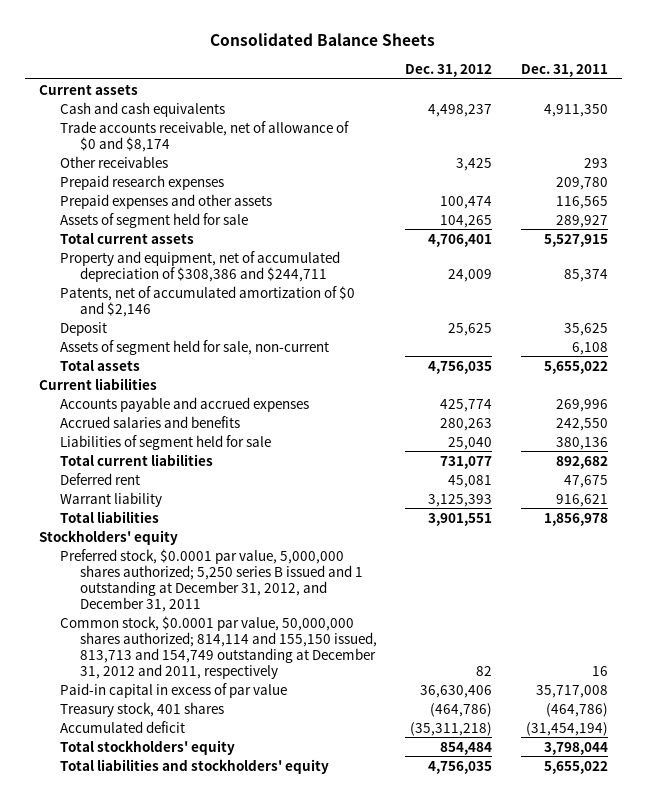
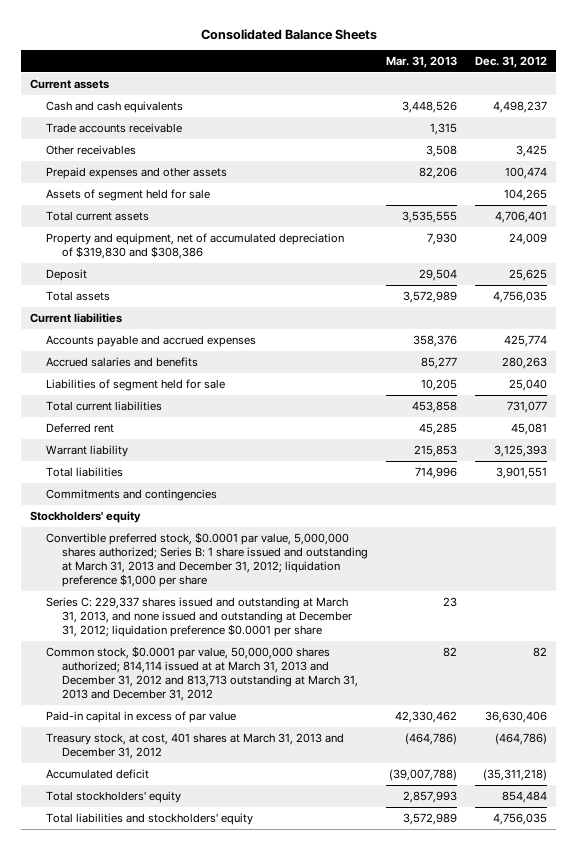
- | Dec. 31, 2012 | Dec. 31, 2011
+ | Mar. 31, 2013 | Dec. 31, 2012
- Trade accounts receivable, net of allowance of $0 and $8,174
+ Trade accounts receivable | 1,315 |
- Prepaid research expenses | | 209,780
- Property and equipment, net of accumulated depreciation of $308,386 and $244,711 | 24,009 | 85,374
- Patents, net of accumulated amortization of $0 and $2,146
+ Property and equipment, net of accumulated depreciation of $319,830 and $308,386 | 7,930 | 24,009
- Assets of segment held for sale, non-current | | 6,108
+ Commitments and contingencies
- Preferred stock, $0.0001 par value, 5,000,000 shares authorized; 5,250 series B issued and 1 outstanding at December 31, 2012, and December 31, 2011
- Common stock, $0.0001 par value, 50,000,000 shares authorized; 814,114 and 155,150 issued, 813,713 and 154,749 outstanding at December 31, 2012 and 2011, respectively | 82 | 16
+ Convertible preferred stock, $0.0001 par value, 5,000,000 shares authorized; Series B: 1 share issued and outstanding at March 31, 2013 and December 31, 2012; liquidation preference $1,000 per share
+ Series C: 229,337 shares issued and outstanding at March 31, 2013, and none issued and outstanding at December 31, 2012; liquidation preference $0.0001 per share | 23 |
+ Common stock, $0.0001 par value, 50,000,000 shares authorized; 814,114 issued at at March 31, 2013 and December 31, 2012 and 813,713 outstanding at March 31, 2013 and December 31, 2012 | 82 | 82
- Treasury stock, 401 shares | (464,786) | (464,786)
+ Treasury stock, at cost, 401 shares at March 31, 2013 and December 31, 2012 | (464,786) | (464,786)

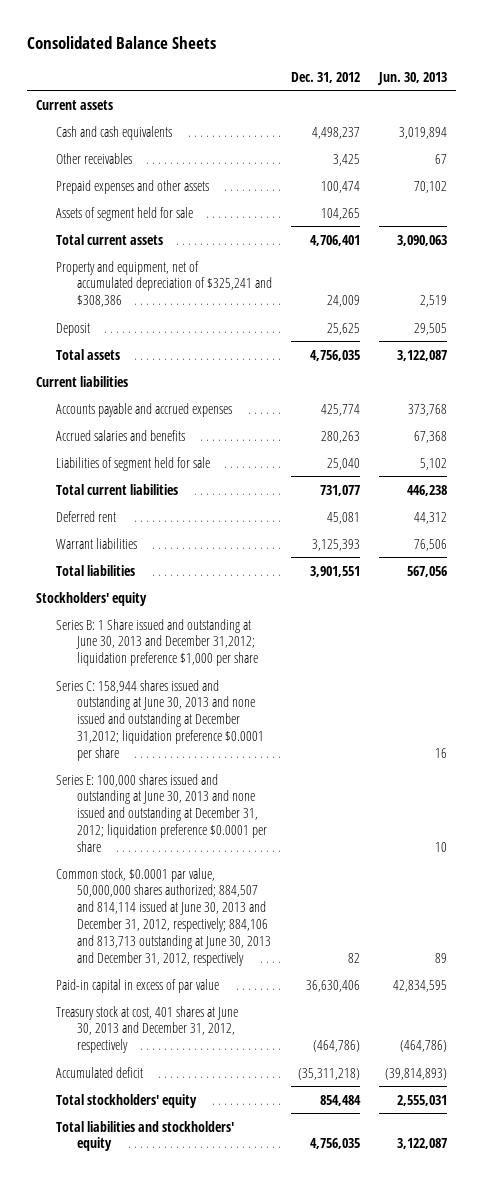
- | Mar. 31, 2013 | Dec. 31, 2012
+ | Dec. 31, 2012 | Jun. 30, 2013
- Trade accounts receivable | 1,315 |
- Property and equipment, net of accumulated depreciation of $319,830 and $308,386 | 7,930 | 24,009
+ Property and equipment, net of accumulated depreciation of $325,241 and $308,386 | 24,009 | 2,519
- Warrant liability | 215,853 | 3,125,393
+ Warrant liabilities | 3,125,393 | 76,506
- Commitments and contingencies
- Convertible preferred stock, $0.0001 par value, 5,000,000 shares authorized; Series B: 1 share issued and outstanding at March 31, 2013 and December 31, 2012; liquidation preference $1,000 per share
- Series C: 229,337 shares issued and outstanding at March 31, 2013, and none issued and outstanding at December 31, 2012; liquidation preference $0.0001 per share | 23 |
- Common stock, $0.0001 par value, 50,000,000 shares authorized; 814,114 issued at at March 31, 2013 and December 31, 2012 and 813,713 outstanding at March 31, 2013 and December 31, 2012 | 82 | 82
+ Series B: 1 Share issued and outstanding at June 30, 2013 and December 31,2012; liquidation preference $1,000 per share
+ Series C: 158,944 shares issued and outstanding at June 30, 2013 and none issued and outstanding at December 31,2012; liquidation preference $0.0001 per share | | 16
+ Series E: 100,000 shares issued and outstanding at June 30, 2013 and none issued and outstanding at December 31, 2012; liquidation preference $0.0001 per share | | 10
+ Common stock, $0.0001 par value, 50,000,000 shares authorized; 884,507 and 814,114 issued at June 30, 2013 and December 31, 2012, respectively; 884,106 and 813,713 outstanding at June 30, 2013 and December 31, 2012, respectively | 82 | 89
- Treasury stock, at cost, 401 shares at March 31, 2013 and December 31, 2012 | (464,786) | (464,786)
+ Treasury stock at cost, 401 shares at June 30, 2013 and December 31, 2012, respectively | (464,786) | (464,786)

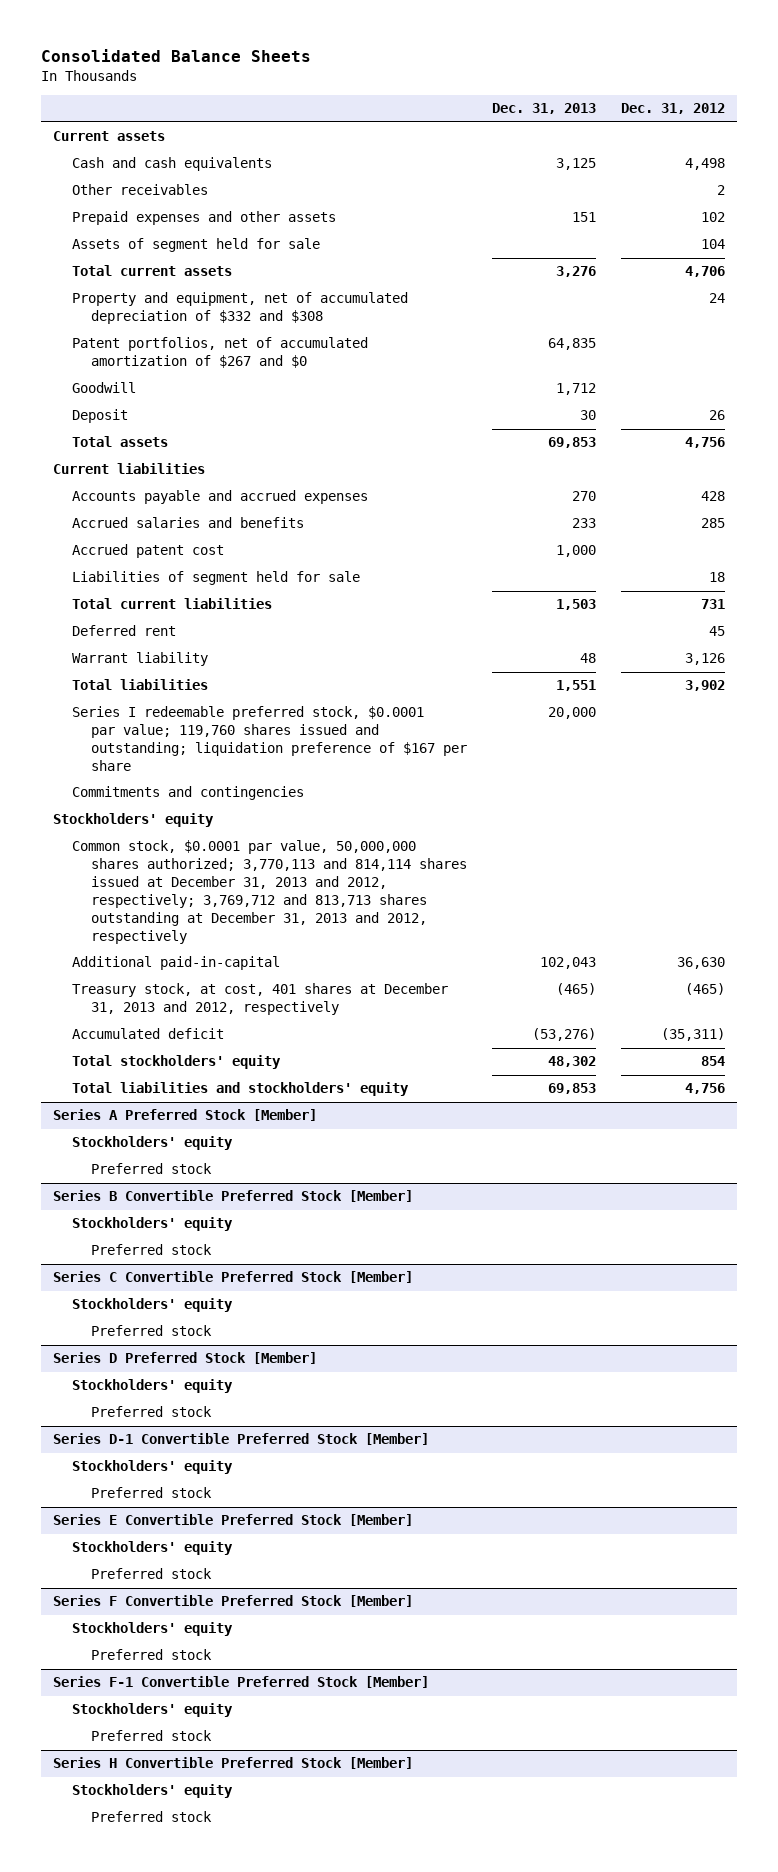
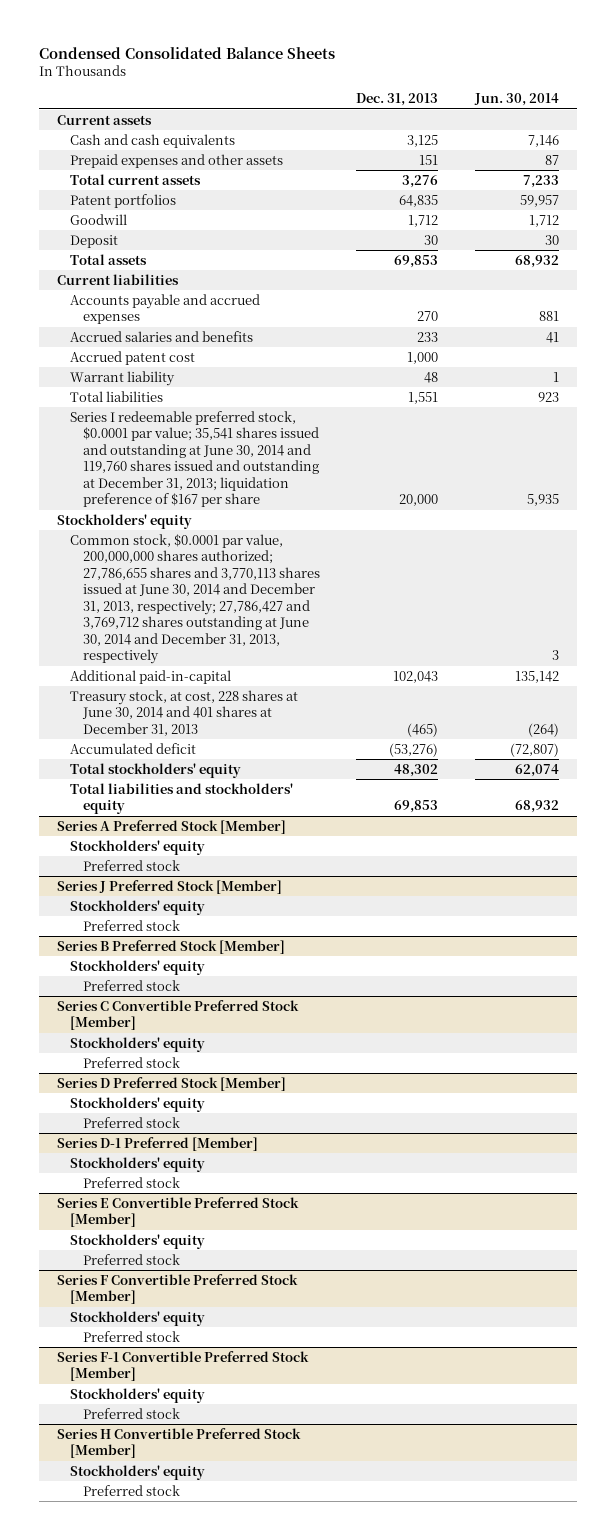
- Consolidated Balance Sheets
+ Condensed Consolidated Balance Sheets
- | Dec. 31, 2013 | Dec. 31, 2012
+ | Dec. 31, 2013 | Jun. 30, 2014
- Other receivables | | 2
- Assets of segment held for sale | | 104
- Property and equipment, net of accumulated depreciation of $332 and $308 | | 24
- Patent portfolios, net of accumulated amortization of $267 and $0 | 64,835 |
+ Patent portfolios | 64,835 | 59,957
- Liabilities of segment held for sale | | 18
- Total current liabilities | 1,503 | 731
- Deferred rent | | 45
- Series I redeemable preferred stock, $0.0001 par value; 119,760 shares issued and outstanding; liquidation preference of $167 per share | 20,000 |
- Commitments and contingencies
+ Series I redeemable preferred stock, $0.0001 par value; 35,541 shares issued and outstanding at June 30, 2014 and 119,760 shares issued and outstanding at December 31, 2013; liquidation preference of $167 per share | 20,000 | 5,935
- Common stock, $0.0001 par value, 50,000,000 shares authorized; 3,770,113 and 814,114 shares issued at December 31, 2013 and 2012, respectively; 3,769,712 and 813,713 shares outstanding at December 31, 2013 and 2012, respectively
+ Common stock, $0.0001 par value, 200,000,000 shares authorized; 27,786,655 shares and 3,770,113 shares issued at June 30, 2014 and December 31, 2013, respectively; 27,786,427 and 3,769,712 shares outstanding at June 30, 2014 and December 31, 2013, respectively | | 3
- Treasury stock, at cost, 401 shares at December 31, 2013 and 2012, respectively | (465) | (465)
+ Treasury stock, at cost, 228 shares at June 30, 2014 and 401 shares at December 31, 2013 | (465) | (264)
- Series B Convertible Preferred Stock [Member]
+ Series J Preferred Stock [Member]
+ Series B Preferred Stock [Member]
+ Stockholders' equity
+ Preferred stock
- Series D-1 Convertible Preferred Stock [Member]
+ Series D-1 Preferred [Member]

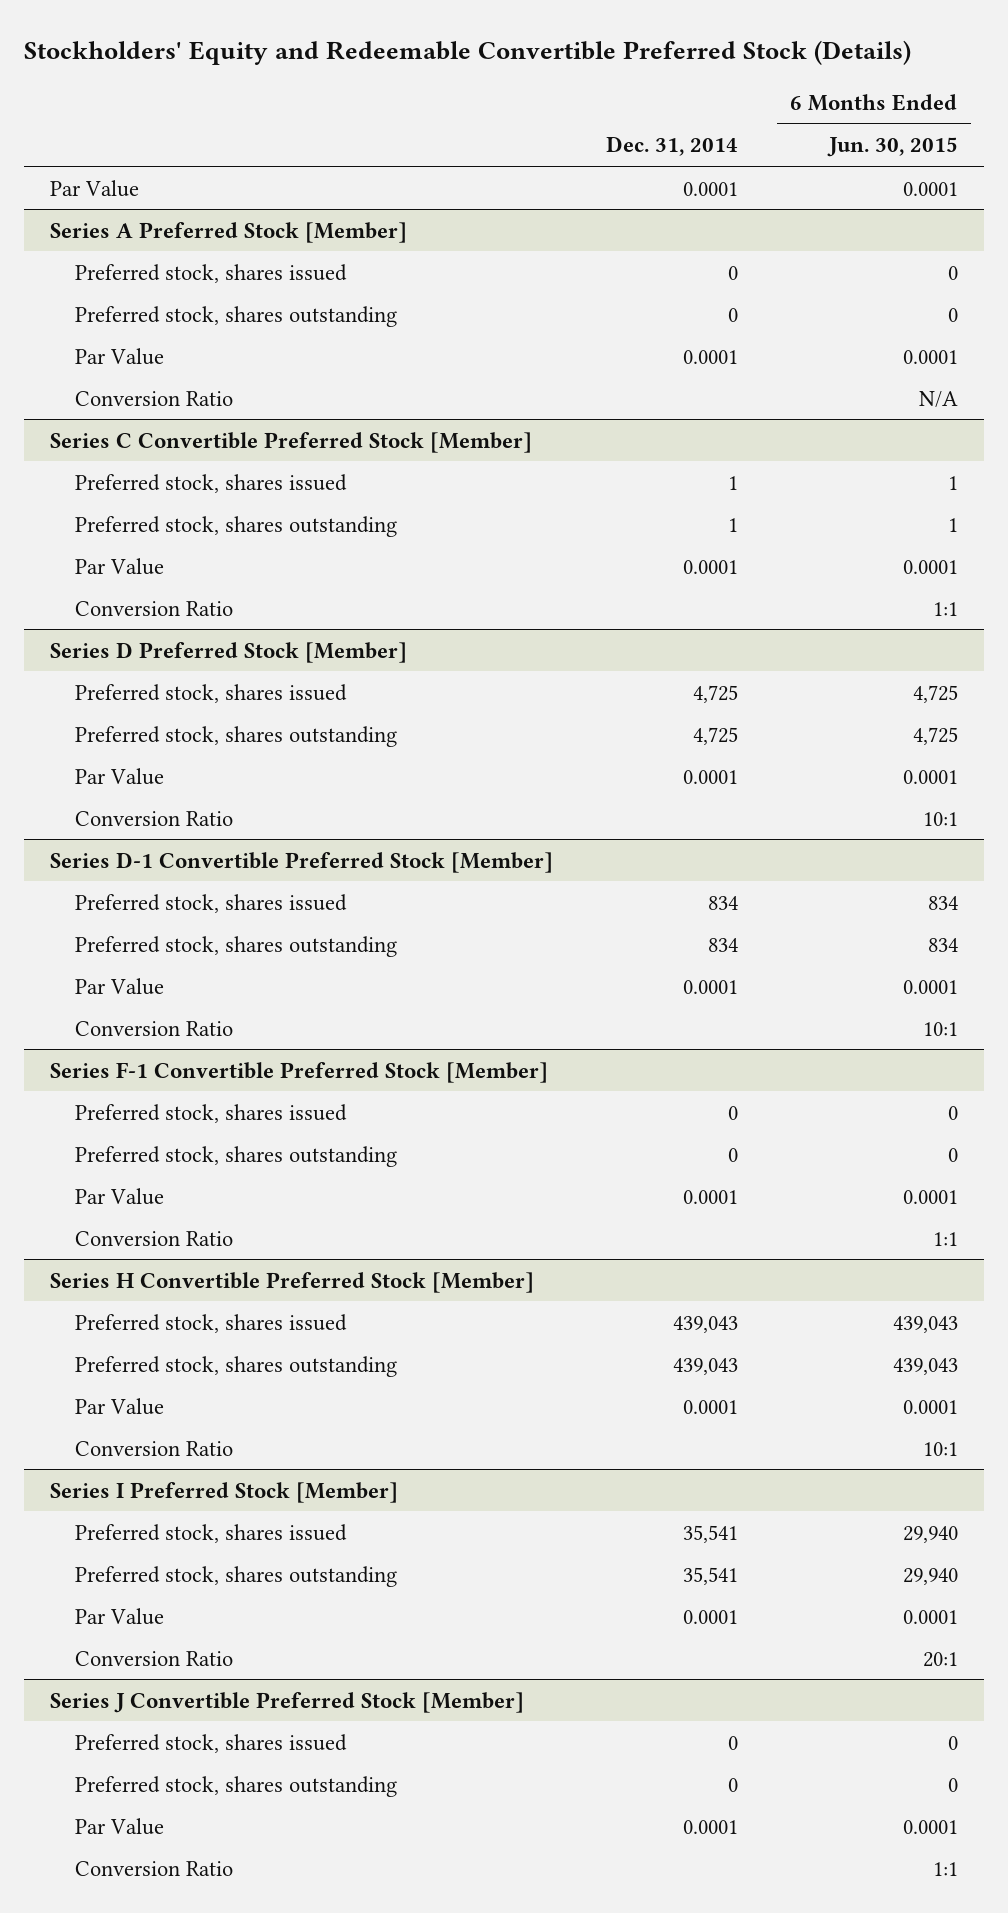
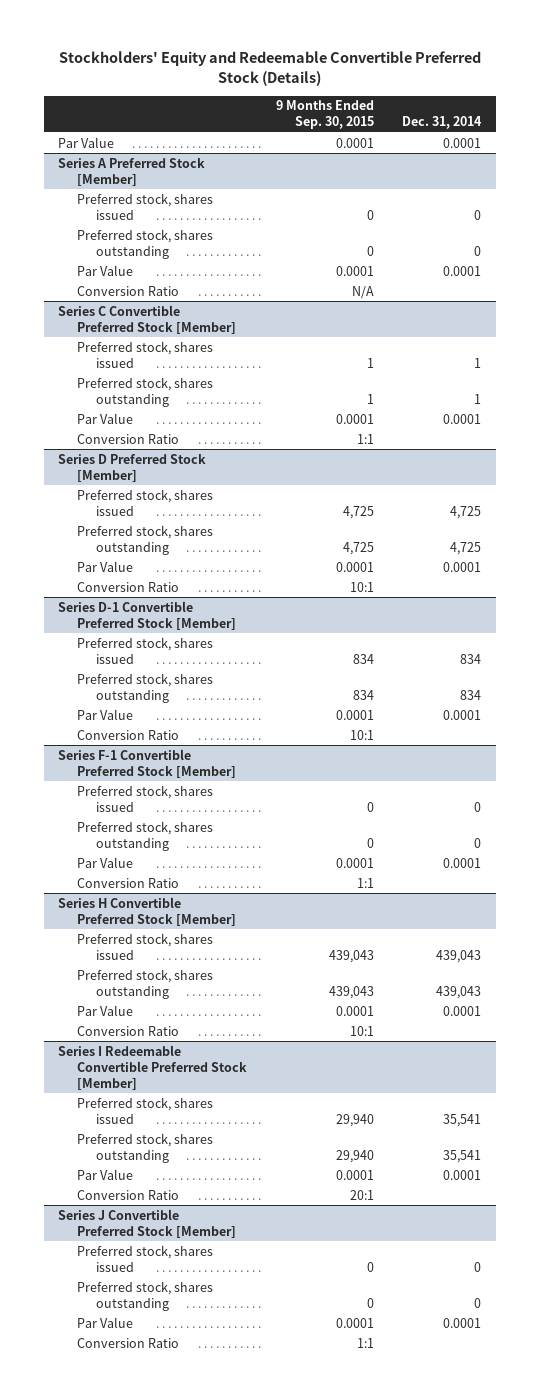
- | Dec. 31, 2014 | 6 Months Ended Jun. 30, 2015
+ | 9 Months Ended Sep. 30, 2015 | Dec. 31, 2014
- Series I Preferred Stock [Member]
+ Series I Redeemable Convertible Preferred Stock [Member]

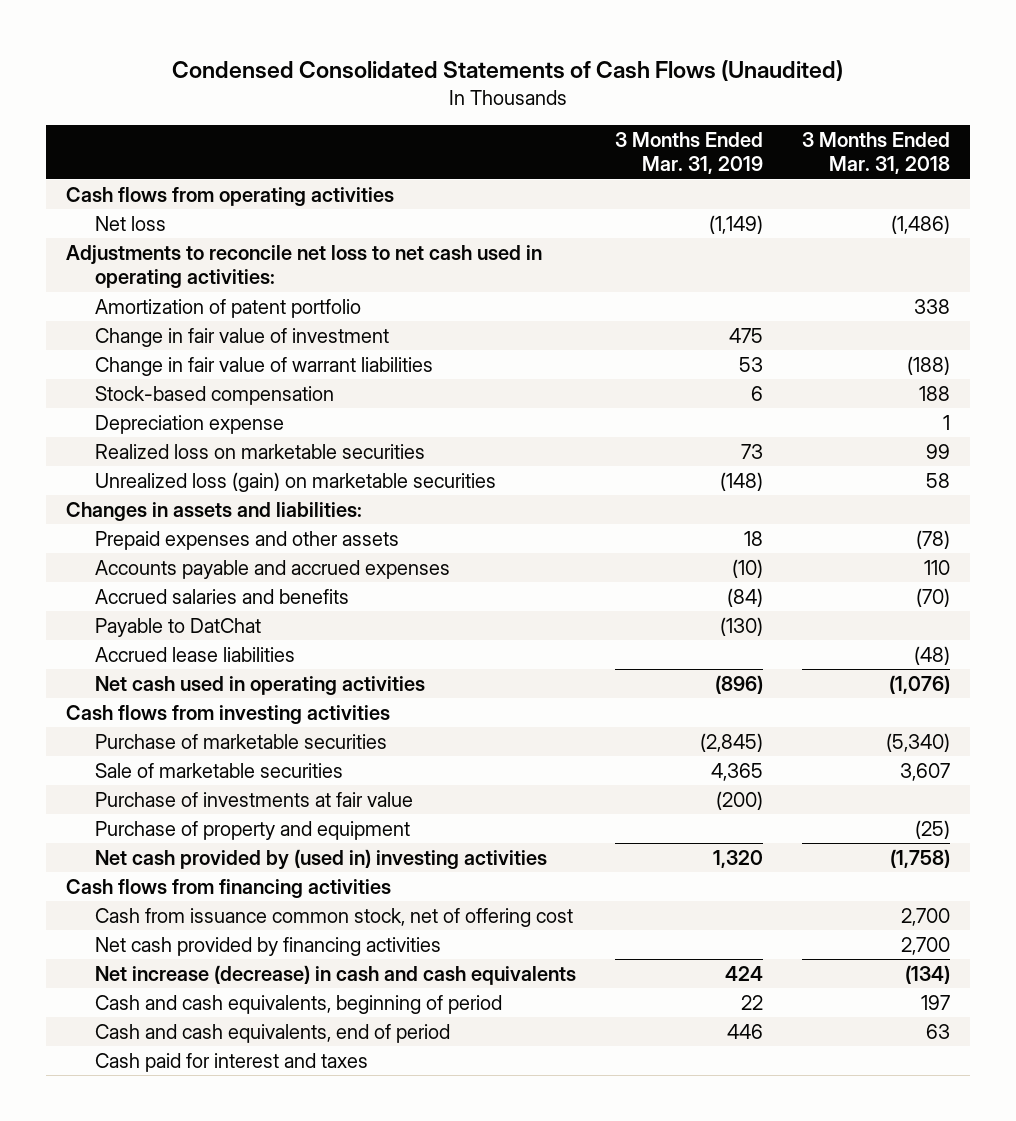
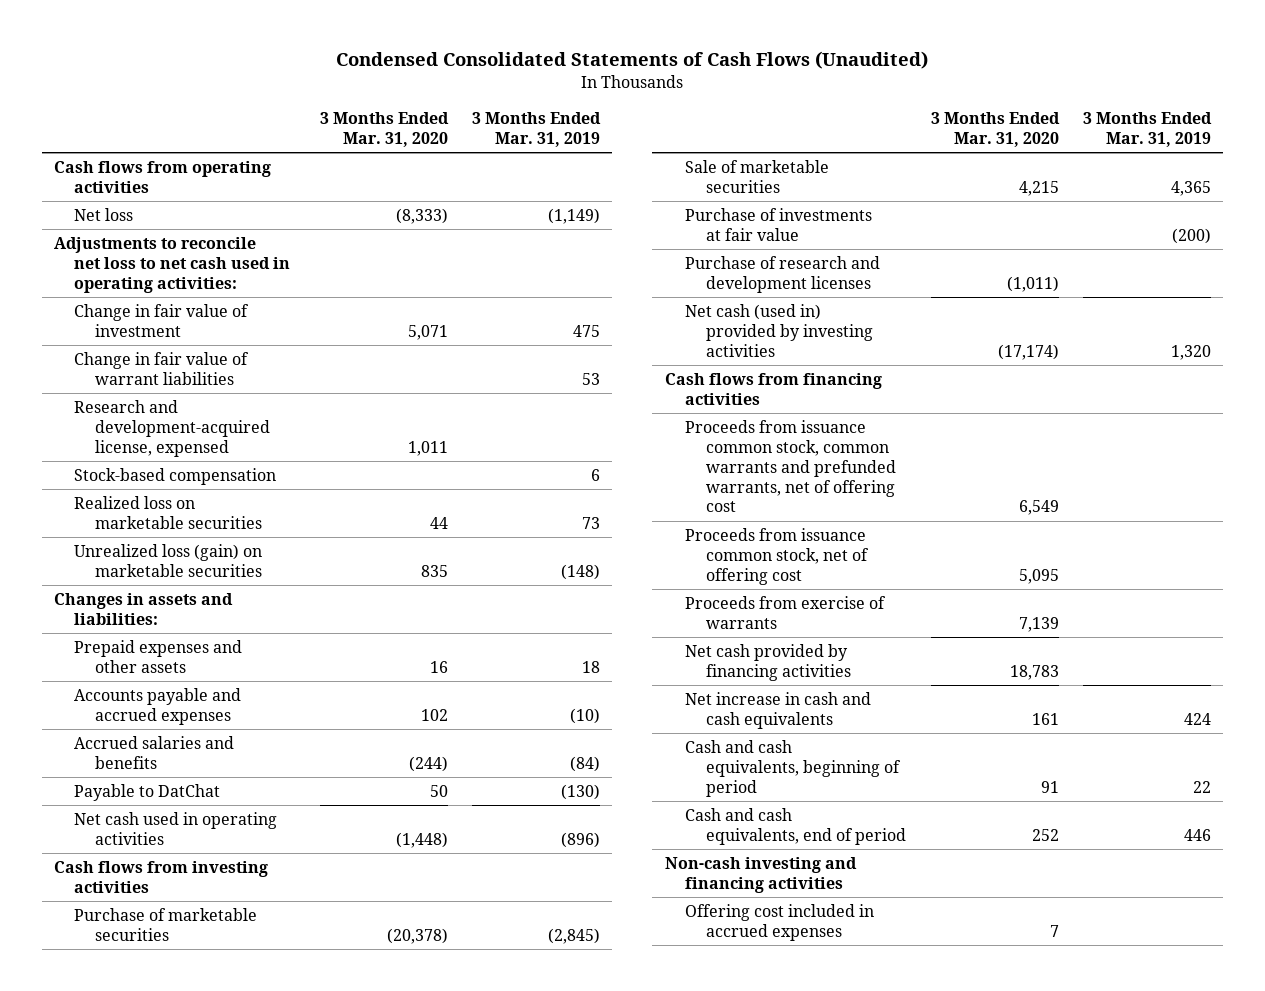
- | 3 Months Ended Mar. 31, 2019 | 3 Months Ended Mar. 31, 2018
+ | 3 Months Ended Mar. 31, 2020 | 3 Months Ended Mar. 31, 2019
- Amortization of patent portfolio | | 338
+ Research and development-acquired license, expensed | 1,011 |
- Depreciation expense | | 1
- Accrued lease liabilities | | (48)
- Purchase of property and equipment | | (25)
- Net cash provided by (used in) investing activities | 1,320 | (1,758)
+ Purchase of research and development licenses | (1,011) |
+ Net cash (used in) provided by investing activities | (17,174) | 1,320
- Cash from issuance common stock, net of offering cost | | 2,700
+ Proceeds from issuance common stock, common warrants and prefunded warrants, net of offering cost | 6,549 |
+ Proceeds from issuance common stock, net of offering cost | 5,095 |
+ Proceeds from exercise of warrants | 7,139 |
- Net increase (decrease) in cash and cash equivalents | 424 | (134)
+ Net increase in cash and cash equivalents | 161 | 424
- Cash paid for interest and taxes
+ Non-cash investing and financing activities
+ Offering cost included in accrued expenses | 7 |

